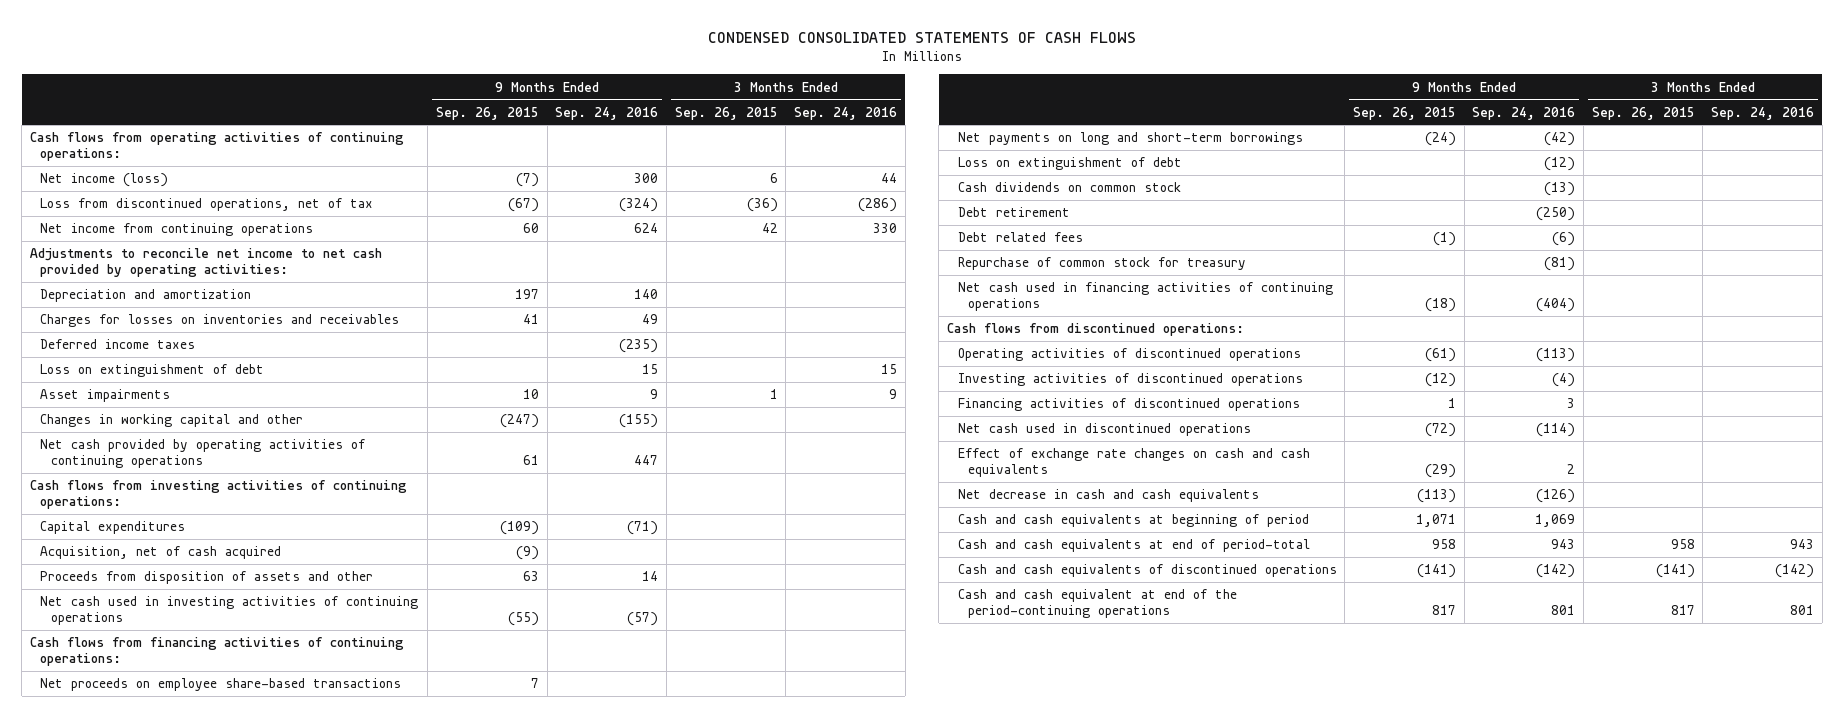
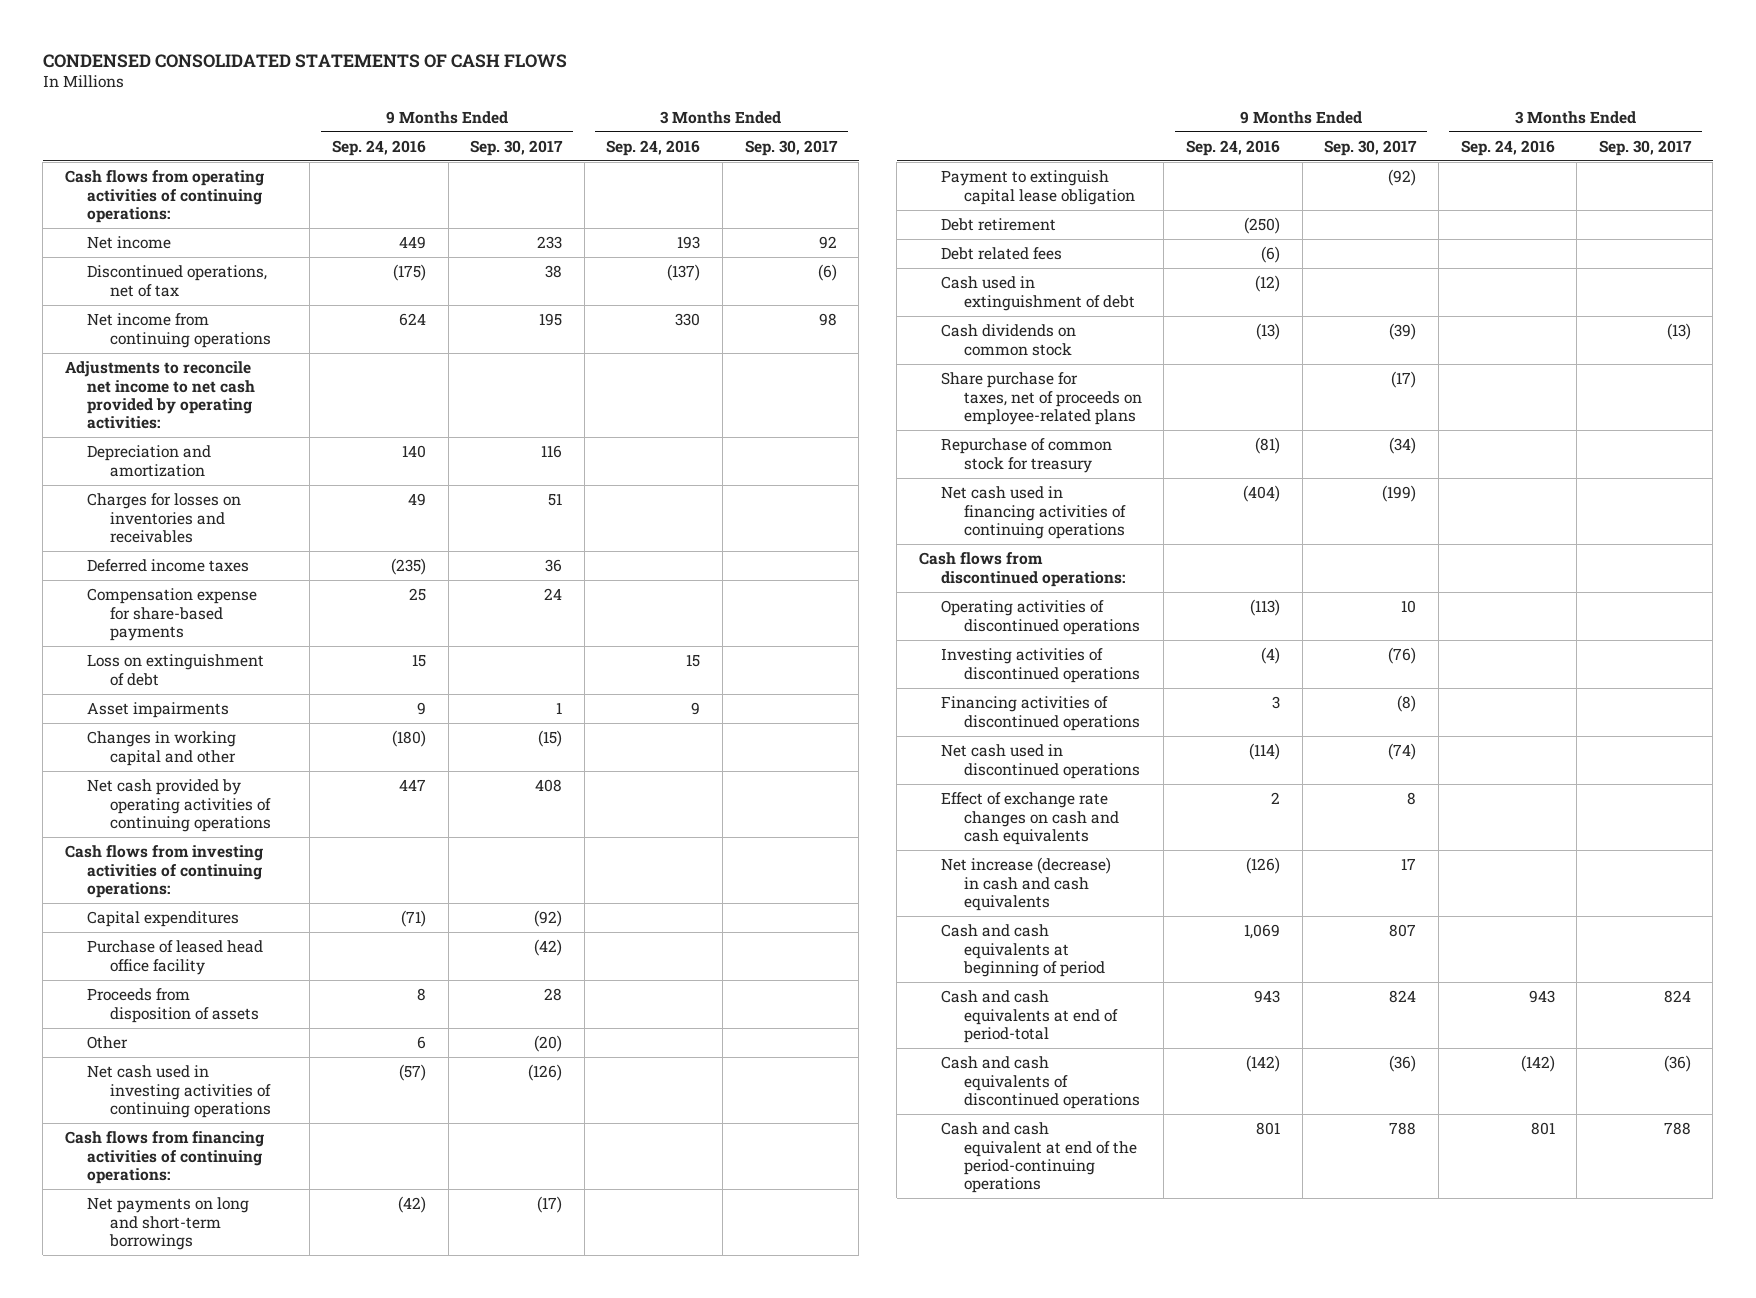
- | 9 Months Ended Sep. 26, 2015 | 9 Months Ended Sep. 24, 2016 | 3 Months Ended Sep. 26, 2015 | 3 Months Ended Sep. 24, 2016
+ | 9 Months Ended Sep. 24, 2016 | 9 Months Ended Sep. 30, 2017 | 3 Months Ended Sep. 24, 2016 | 3 Months Ended Sep. 30, 2017
- Net income (loss) | (7) | 300 | 6 | 44
- Loss from discontinued operations, net of tax | (67) | (324) | (36) | (286)
+ Net income | 449 | 233 | 193 | 92
+ Discontinued operations, net of tax | (175) | 38 | (137) | (6)
+ Compensation expense for share-based payments | 25 | 24 | |
- Changes in working capital and other | (247) | (155) | |
+ Changes in working capital and other | (180) | (15) | |
- Acquisition, net of cash acquired | (9) | | |
- Proceeds from disposition of assets and other | 63 | 14 | |
+ Purchase of leased head office facility | | (42) | |
+ Proceeds from disposition of assets | 8 | 28 | |
+ Other | 6 | (20) | |
- Net proceeds on employee share-based transactions | 7 | | |
- Loss on extinguishment of debt | | (12) | |
+ Payment to extinguish capital lease obligation | | (92) | |
+ Cash used in extinguishment of debt | (12) | | |
moved down: Cash dividends on common stock | (13) | (39) | | (13)
+ Share purchase for taxes, net of proceeds on employee-related plans | | (17) | |
- Net decrease in cash and cash equivalents | (113) | (126) | |
+ Net increase (decrease) in cash and cash equivalents | (126) | 17 | |

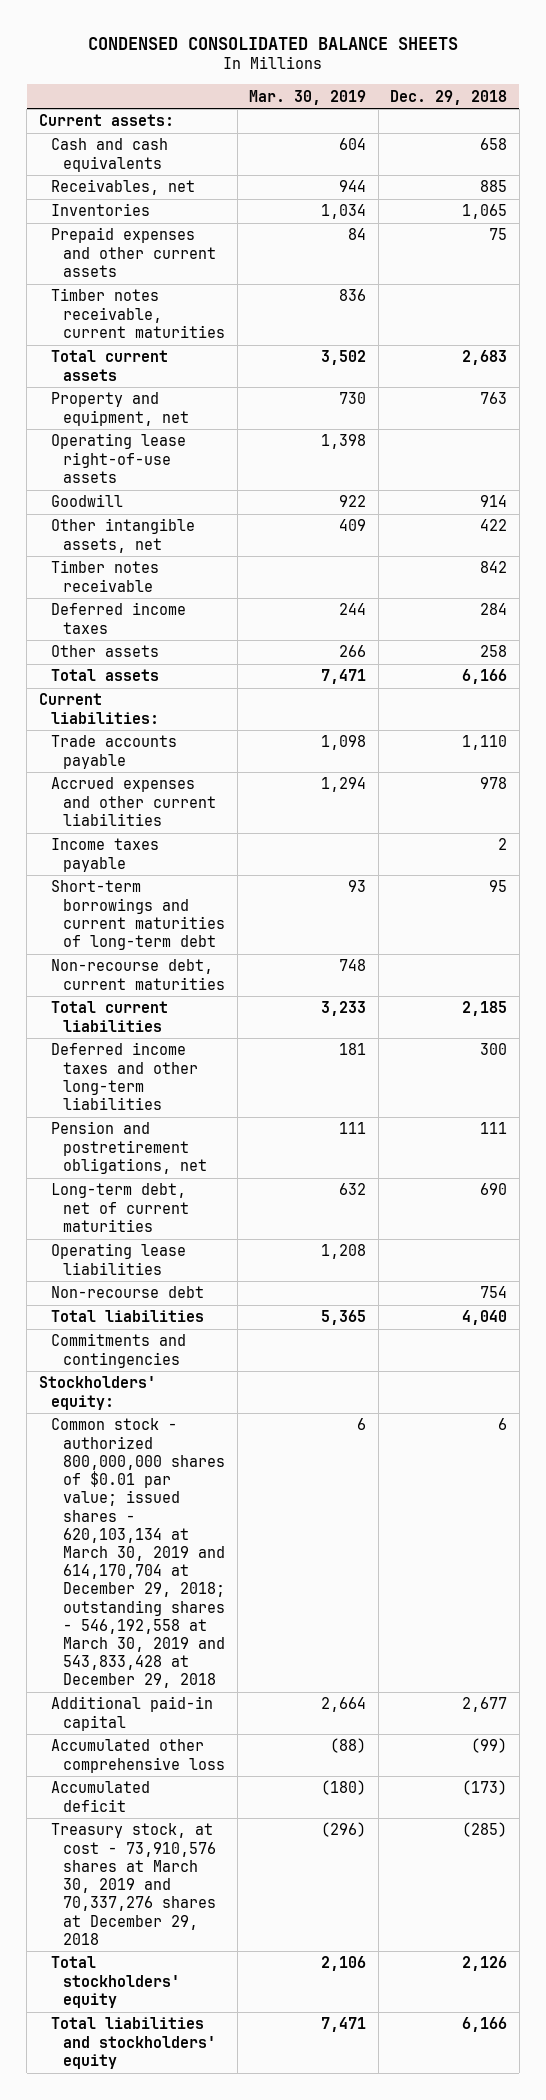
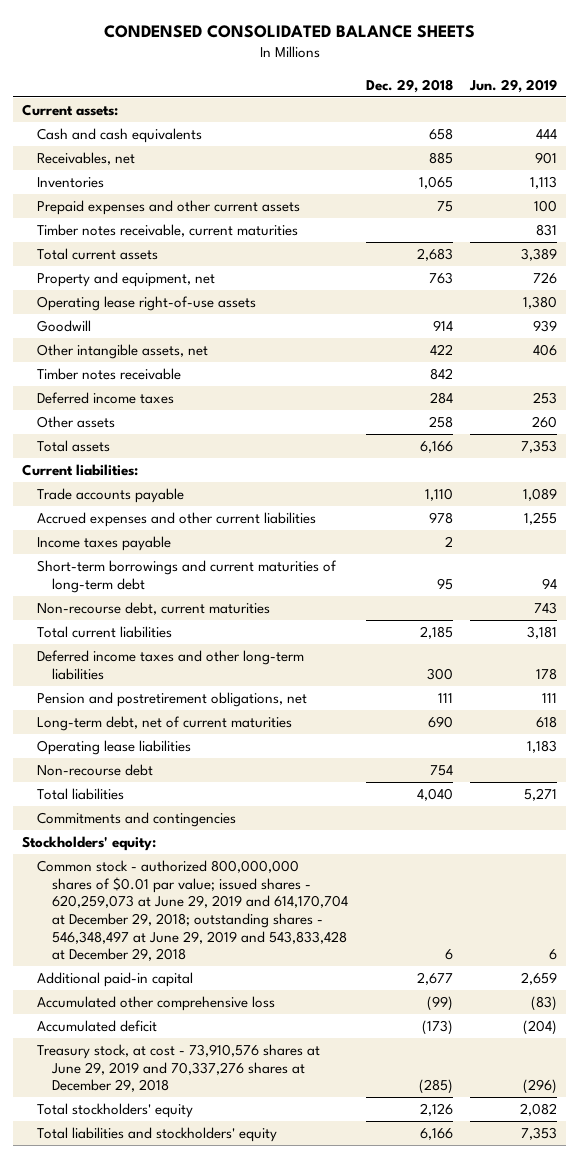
- | Mar. 30, 2019 | Dec. 29, 2018
+ | Dec. 29, 2018 | Jun. 29, 2019
- Common stock - authorized 800,000,000 shares of $0.01 par value; issued shares - 620,103,134 at March 30, 2019 and 614,170,704 at December 29, 2018; outstanding shares - 546,192,558 at March 30, 2019 and 543,833,428 at December 29, 2018 | 6 | 6
+ Common stock - authorized 800,000,000 shares of $0.01 par value; issued shares - 620,259,073 at June 29, 2019 and 614,170,704 at December 29, 2018; outstanding shares - 546,348,497 at June 29, 2019 and 543,833,428 at December 29, 2018 | 6 | 6
- Treasury stock, at cost - 73,910,576 shares at March 30, 2019 and 70,337,276 shares at December 29, 2018 | (296) | (285)
+ Treasury stock, at cost - 73,910,576 shares at June 29, 2019 and 70,337,276 shares at December 29, 2018 | (285) | (296)

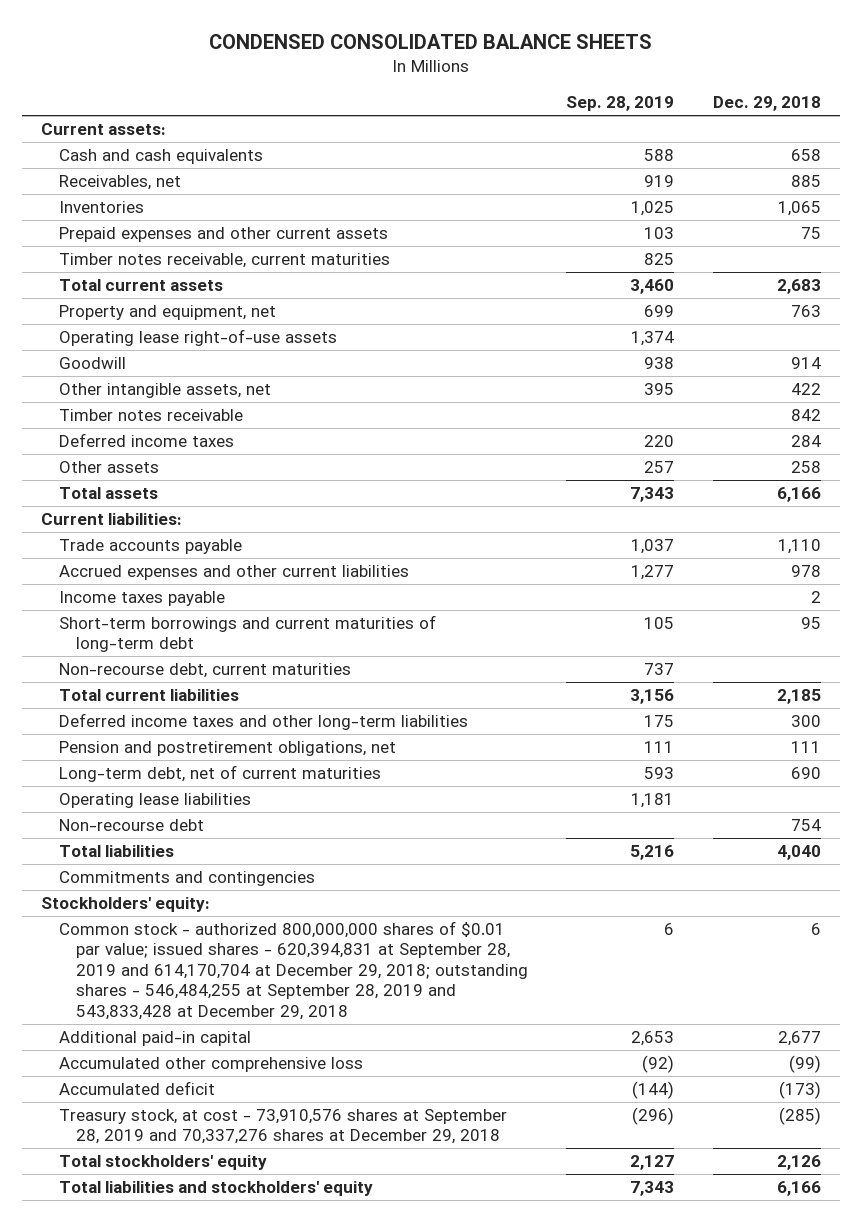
- | Dec. 29, 2018 | Jun. 29, 2019
+ | Sep. 28, 2019 | Dec. 29, 2018
- Common stock - authorized 800,000,000 shares of $0.01 par value; issued shares - 620,259,073 at June 29, 2019 and 614,170,704 at December 29, 2018; outstanding shares - 546,348,497 at June 29, 2019 and 543,833,428 at December 29, 2018 | 6 | 6
+ Common stock - authorized 800,000,000 shares of $0.01 par value; issued shares - 620,394,831 at September 28, 2019 and 614,170,704 at December 29, 2018; outstanding shares - 546,484,255 at September 28, 2019 and 543,833,428 at December 29, 2018 | 6 | 6
- Treasury stock, at cost - 73,910,576 shares at June 29, 2019 and 70,337,276 shares at December 29, 2018 | (285) | (296)
+ Treasury stock, at cost - 73,910,576 shares at September 28, 2019 and 70,337,276 shares at December 29, 2018 | (296) | (285)

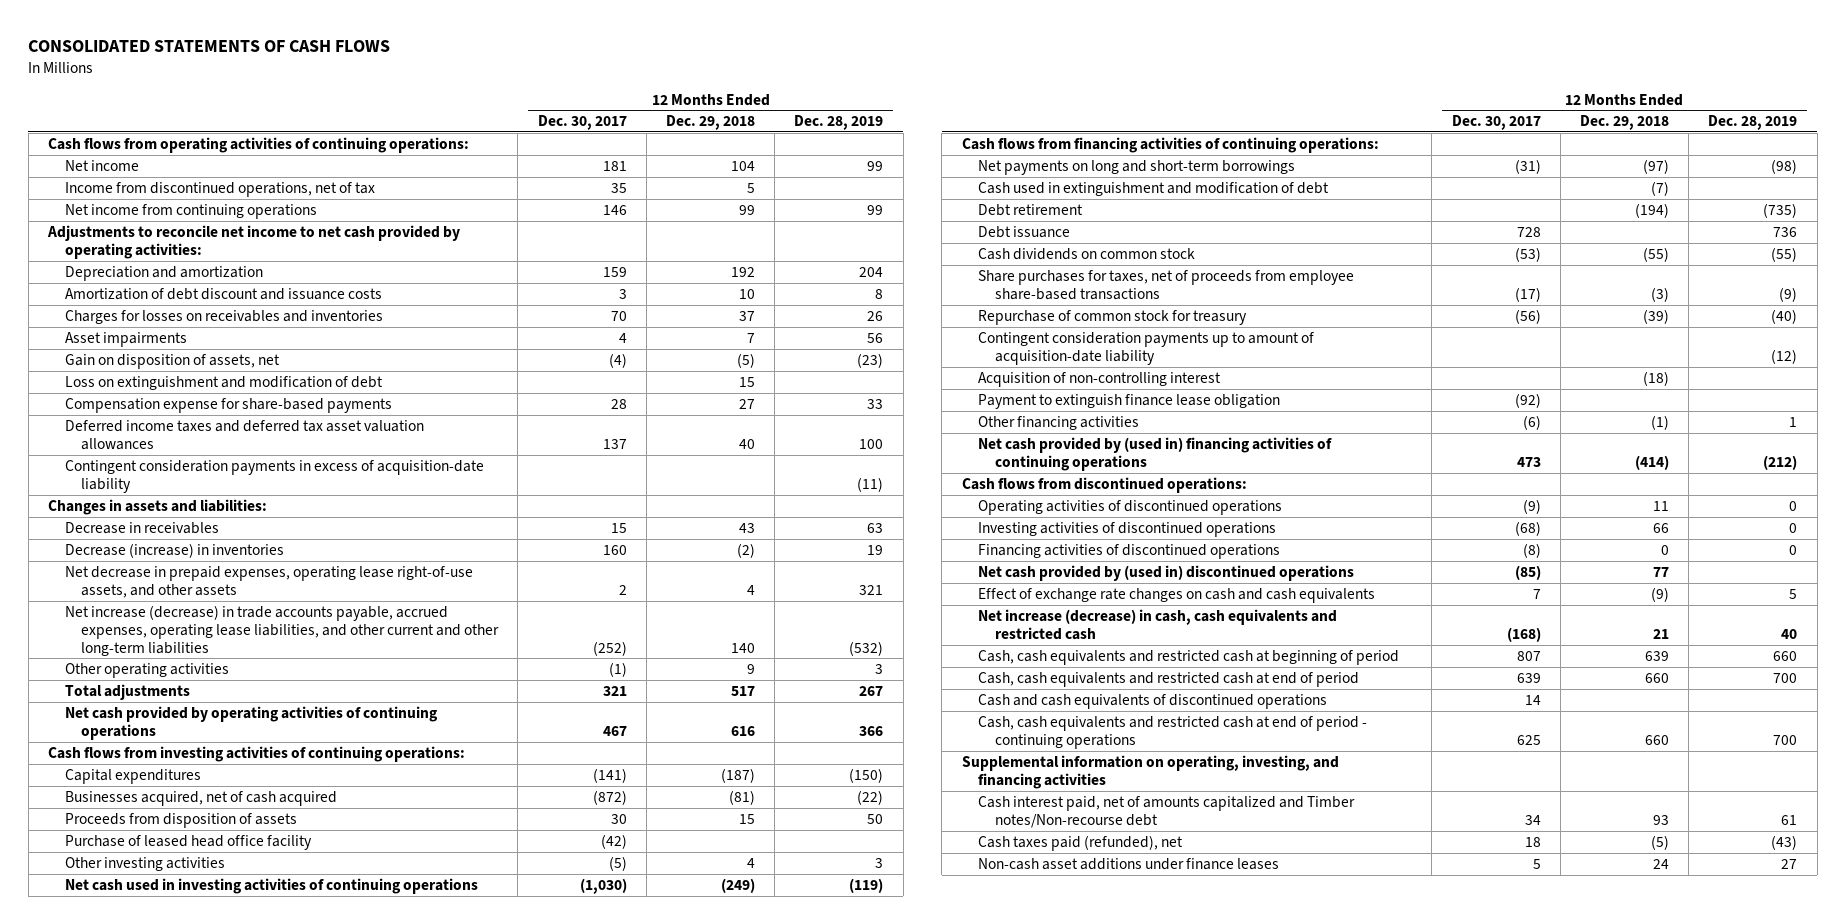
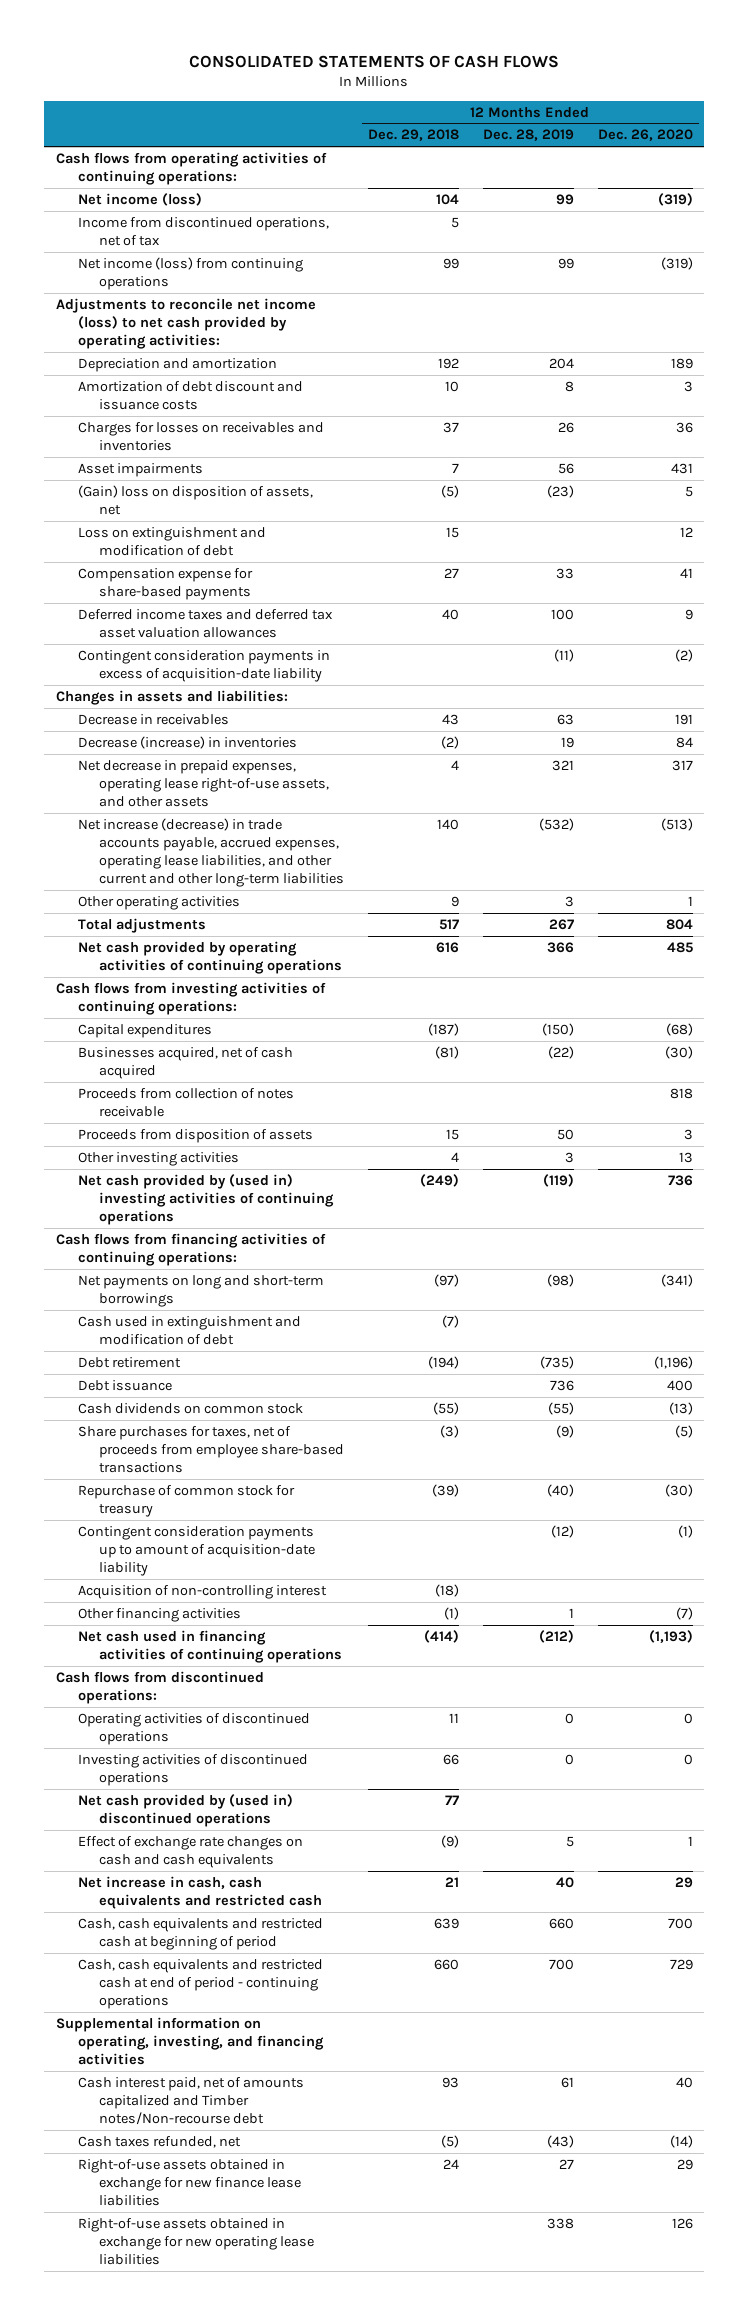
- | 12 Months Ended Dec. 30, 2017 | 12 Months Ended Dec. 29, 2018 | 12 Months Ended Dec. 28, 2019
+ | 12 Months Ended Dec. 29, 2018 | 12 Months Ended Dec. 28, 2019 | 12 Months Ended Dec. 26, 2020
- Net income | 181 | 104 | 99
+ Net income (loss) | 104 | 99 | (319)
- Net income from continuing operations | 146 | 99 | 99
- Adjustments to reconcile net income to net cash provided by operating activities:
+ Net income (loss) from continuing operations | 99 | 99 | (319)
+ Adjustments to reconcile net income (loss) to net cash provided by operating activities:
- Gain on disposition of assets, net | (4) | (5) | (23)
+ (Gain) loss on disposition of assets, net | (5) | (23) | 5
+ Proceeds from collection of notes receivable | | | 818
- Purchase of leased head office facility | (42) | |
- Net cash used in investing activities of continuing operations | (1,030) | (249) | (119)
+ Net cash provided by (used in) investing activities of continuing operations | (249) | (119) | 736
- Payment to extinguish finance lease obligation | (92) | |
- Net cash provided by (used in) financing activities of continuing operations | 473 | (414) | (212)
+ Net cash used in financing activities of continuing operations | (414) | (212) | (1,193)
- Financing activities of discontinued operations | (8) | 0 | 0
- Net increase (decrease) in cash, cash equivalents and restricted cash | (168) | 21 | 40
+ Net increase in cash, cash equivalents and restricted cash | 21 | 40 | 29
- Cash, cash equivalents and restricted cash at end of period | 639 | 660 | 700
- Cash and cash equivalents of discontinued operations | 14 | |
- Cash taxes paid (refunded), net | 18 | (5) | (43)
- Non-cash asset additions under finance leases | 5 | 24 | 27
+ Cash taxes refunded, net | (5) | (43) | (14)
+ Right-of-use assets obtained in exchange for new finance lease liabilities | 24 | 27 | 29
+ Right-of-use assets obtained in exchange for new operating lease liabilities | | 338 | 126

